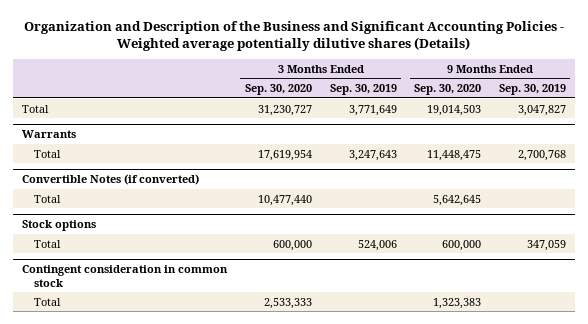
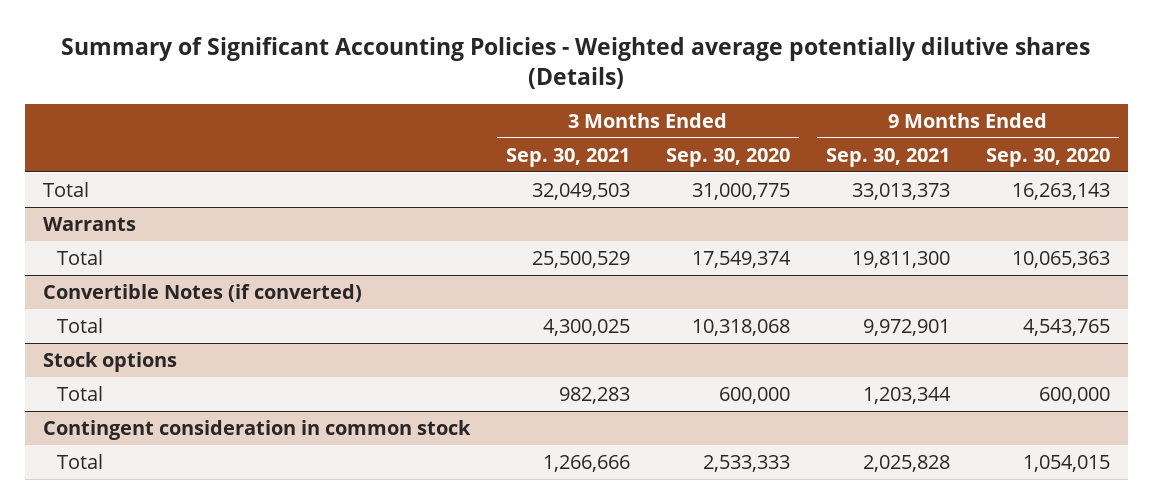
- Organization and Description of the Business and Significant Accounting Policies - Weighted average potentially dilutive shares (Details)
+ Summary of Significant Accounting Policies - Weighted average potentially dilutive shares (Details)
- | 3 Months Ended Sep. 30, 2020 | 3 Months Ended Sep. 30, 2019 | 9 Months Ended Sep. 30, 2020 | 9 Months Ended Sep. 30, 2019
+ | 3 Months Ended Sep. 30, 2021 | 3 Months Ended Sep. 30, 2020 | 9 Months Ended Sep. 30, 2021 | 9 Months Ended Sep. 30, 2020
- Total | 31,230,727 | 3,771,649 | 19,014,503 | 3,047,827
+ Total | 32,049,503 | 31,000,775 | 33,013,373 | 16,263,143
@ Warrants
- Total | 17,619,954 | 3,247,643 | 11,448,475 | 2,700,768
+ Total | 25,500,529 | 17,549,374 | 19,811,300 | 10,065,363
@ Convertible Notes (if converted)
- Total | 10,477,440 | | 5,642,645 |
+ Total | 4,300,025 | 10,318,068 | 9,972,901 | 4,543,765
@ Contingent consideration in common stock
- Total | 2,533,333 | | 1,323,383 |
+ Total | 1,266,666 | 2,533,333 | 2,025,828 | 1,054,015

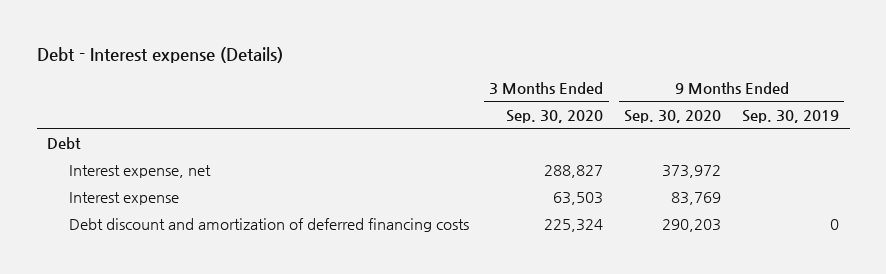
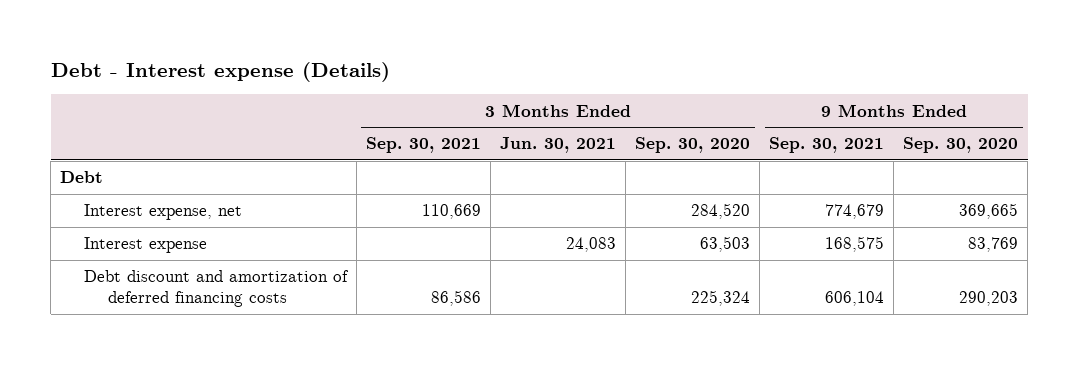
- | 3 Months Ended Sep. 30, 2020 | 9 Months Ended Sep. 30, 2020 | 9 Months Ended Sep. 30, 2019
+ | 3 Months Ended Sep. 30, 2021 | 3 Months Ended Jun. 30, 2021 | 3 Months Ended Sep. 30, 2020 | 9 Months Ended Sep. 30, 2021 | 9 Months Ended Sep. 30, 2020
- Interest expense, net | 288,827 | 373,972 |
+ Interest expense, net | 110,669 | | 284,520 | 774,679 | 369,665

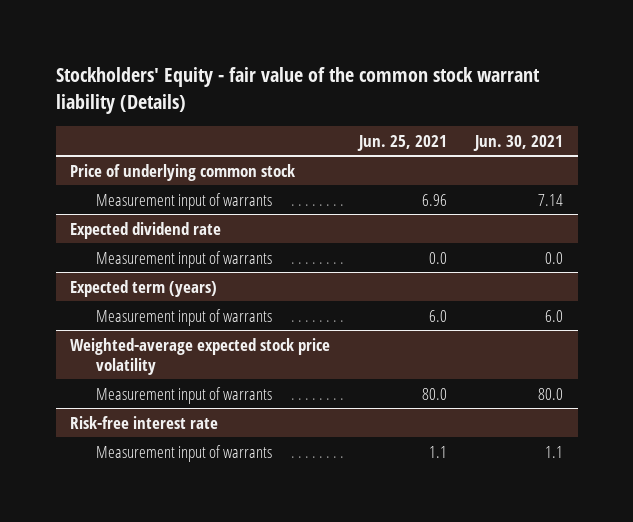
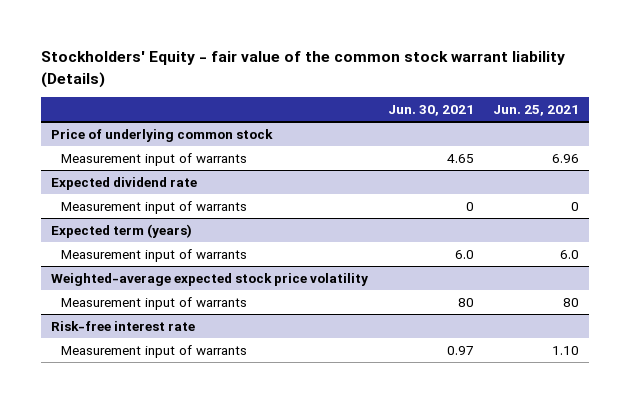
- | Jun. 25, 2021 | Jun. 30, 2021
+ | Jun. 30, 2021 | Jun. 25, 2021
@ Price of underlying common stock
- Measurement input of warrants | 6.96 | 7.14
+ Measurement input of warrants | 4.65 | 6.96
@ Expected dividend rate
- Measurement input of warrants | 0.0 | 0.0
+ Measurement input of warrants | 0 | 0
@ Weighted-average expected stock price volatility
- Measurement input of warrants | 80.0 | 80.0
+ Measurement input of warrants | 80 | 80
@ Risk-free interest rate
- Measurement input of warrants | 1.1 | 1.1
+ Measurement input of warrants | 0.97 | 1.10

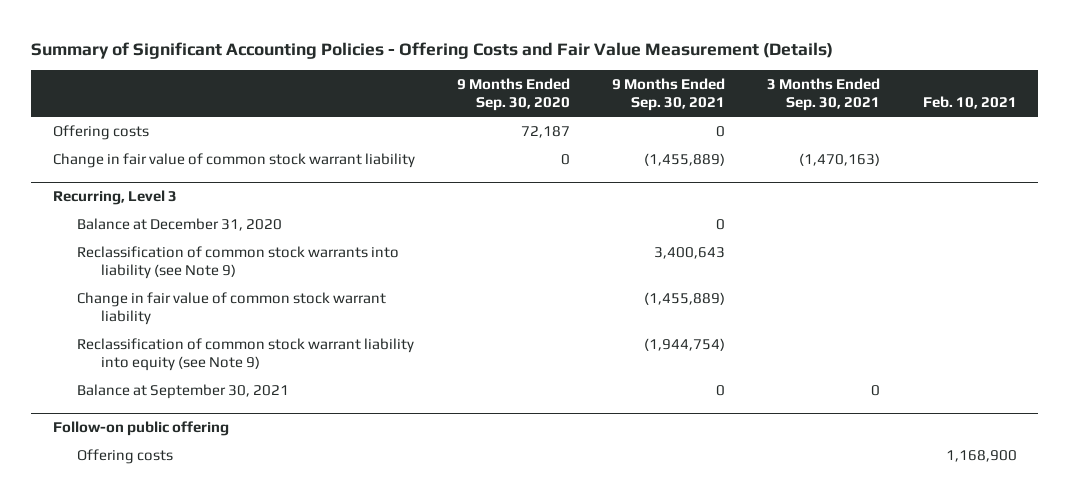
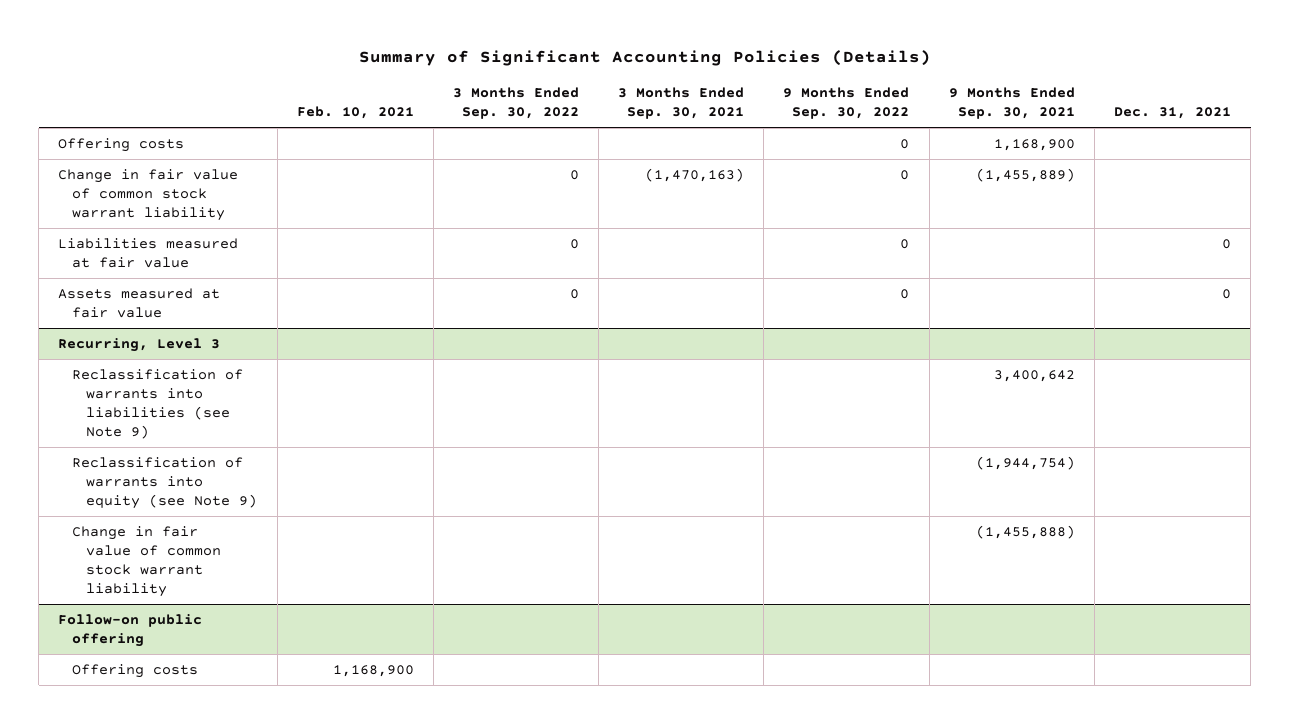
- Summary of Significant Accounting Policies - Offering Costs and Fair Value Measurement (Details)
+ Summary of Significant Accounting Policies (Details)
- | 9 Months Ended Sep. 30, 2020 | 9 Months Ended Sep. 30, 2021 | 3 Months Ended Sep. 30, 2021 | Feb. 10, 2021
+ | Feb. 10, 2021 | 3 Months Ended Sep. 30, 2022 | 3 Months Ended Sep. 30, 2021 | 9 Months Ended Sep. 30, 2022 | 9 Months Ended Sep. 30, 2021 | Dec. 31, 2021
- Offering costs | 72,187 | 0 | |
+ Offering costs | | | | 0 | 1,168,900 |
+ Liabilities measured at fair value | | 0 | | 0 | | 0
+ Assets measured at fair value | | 0 | | 0 | | 0
@ Recurring, Level 3
- Balance at December 31, 2020 | | 0 | |
- Reclassification of common stock warrants into liability (see Note 9) | | 3,400,643 | |
- Change in fair value of common stock warrant liability | | (1,455,889) | |
- Reclassification of common stock warrant liability into equity (see Note 9) | | (1,944,754) | |
- Balance at September 30, 2021 | | 0 | 0 |
+ Reclassification of warrants into liabilities (see Note 9) | | | | | 3,400,642 |
+ Reclassification of warrants into equity (see Note 9) | | | | | (1,944,754) |
+ Change in fair value of common stock warrant liability | | | | | (1,455,888) |

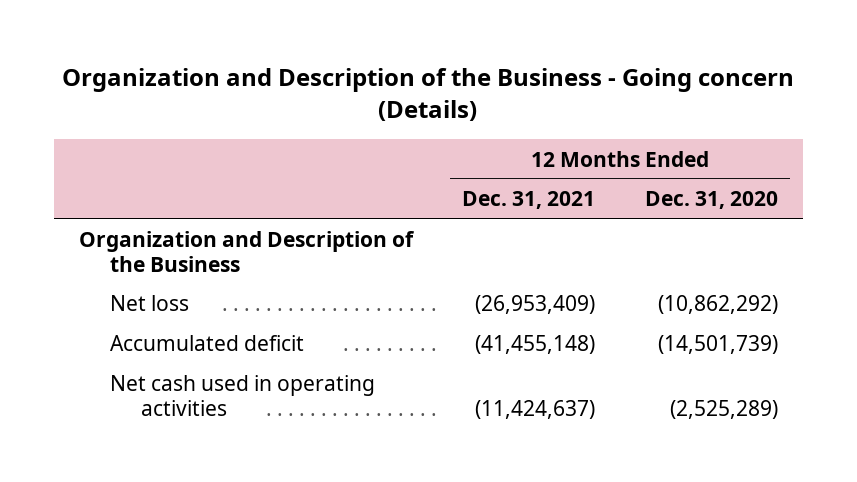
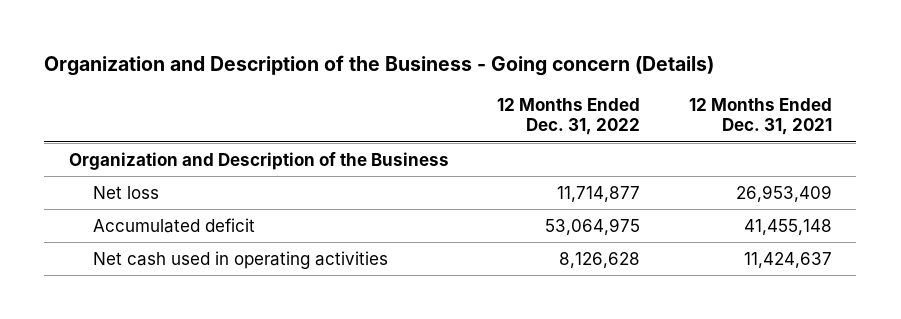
- | 12 Months Ended Dec. 31, 2021 | 12 Months Ended Dec. 31, 2020
+ | 12 Months Ended Dec. 31, 2022 | 12 Months Ended Dec. 31, 2021
- Net loss | (26,953,409) | (10,862,292)
- Accumulated deficit | (41,455,148) | (14,501,739)
- Net cash used in operating activities | (11,424,637) | (2,525,289)
+ Net loss | 11,714,877 | 26,953,409
+ Accumulated deficit | 53,064,975 | 41,455,148
+ Net cash used in operating activities | 8,126,628 | 11,424,637

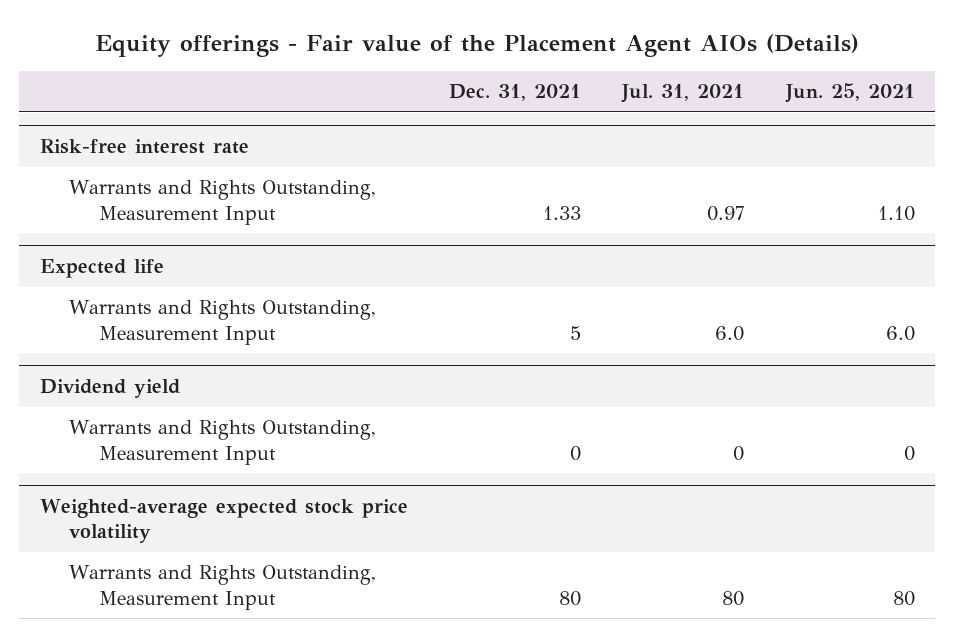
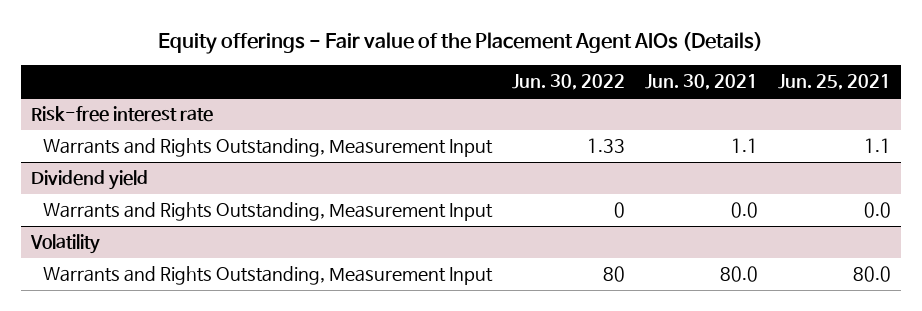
- | Dec. 31, 2021 | Jul. 31, 2021 | Jun. 25, 2021
+ | Jun. 30, 2022 | Jun. 30, 2021 | Jun. 25, 2021
@ Risk-free interest rate
- Warrants and Rights Outstanding, Measurement Input | 1.33 | 0.97 | 1.10
- Expected life
- Warrants and Rights Outstanding, Measurement Input | 5 | 6.0 | 6.0
@ Risk-free interest rate
+ Warrants and Rights Outstanding, Measurement Input | 1.33 | 1.1 | 1.1
@ Dividend yield
- Warrants and Rights Outstanding, Measurement Input | 0 | 0 | 0
- Weighted-average expected stock price volatility
- Warrants and Rights Outstanding, Measurement Input | 80 | 80 | 80
@ Dividend yield
+ Warrants and Rights Outstanding, Measurement Input | 0 | 0.0 | 0.0
+ Volatility
+ Warrants and Rights Outstanding, Measurement Input | 80 | 80.0 | 80.0

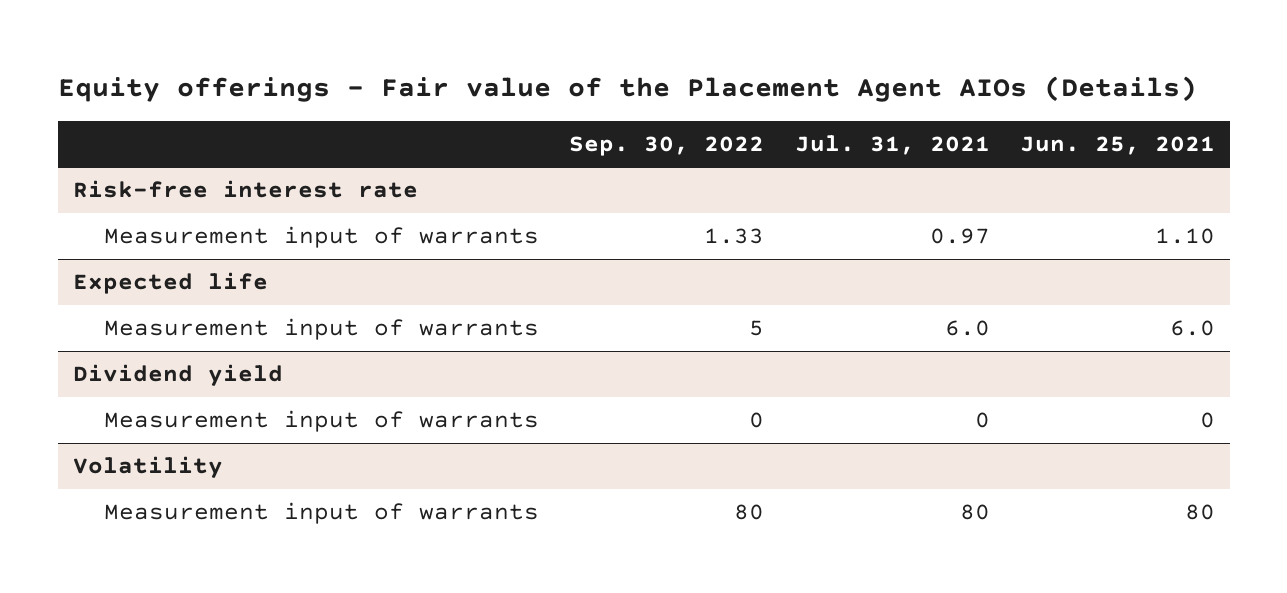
- | Jun. 30, 2022 | Jun. 30, 2021 | Jun. 25, 2021
+ | Sep. 30, 2022 | Jul. 31, 2021 | Jun. 25, 2021
@ Risk-free interest rate
- Warrants and Rights Outstanding, Measurement Input | 1.33 | 1.1 | 1.1
+ Measurement input of warrants | 1.33 | 0.97 | 1.10
+ Expected life
+ Measurement input of warrants | 5 | 6.0 | 6.0
@ Dividend yield
- Warrants and Rights Outstanding, Measurement Input | 0 | 0.0 | 0.0
+ Measurement input of warrants | 0 | 0 | 0
@ Volatility
- Warrants and Rights Outstanding, Measurement Input | 80 | 80.0 | 80.0
+ Measurement input of warrants | 80 | 80 | 80

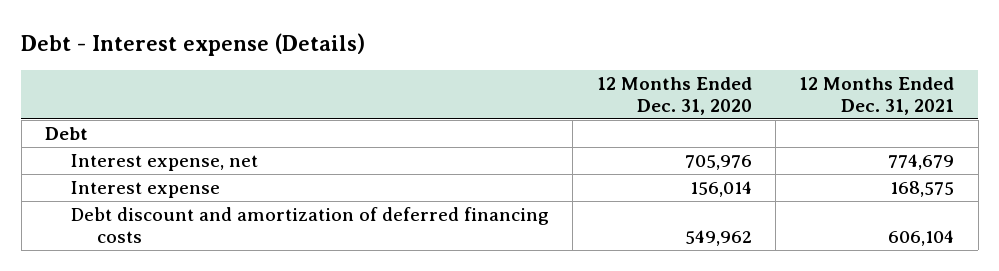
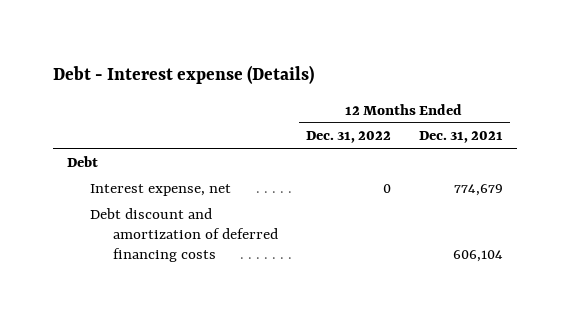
- | 12 Months Ended Dec. 31, 2020 | 12 Months Ended Dec. 31, 2021
+ | 12 Months Ended Dec. 31, 2022 | 12 Months Ended Dec. 31, 2021
- Interest expense | 156,014 | 168,575

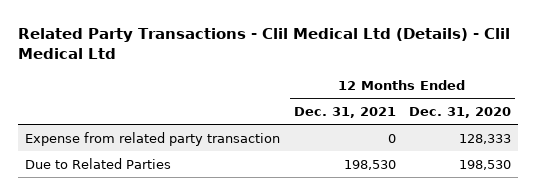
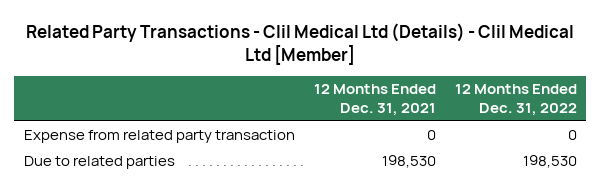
- Related Party Transactions - Clil Medical Ltd (Details) - Clil Medical Ltd
+ Related Party Transactions - Clil Medical Ltd (Details) - Clil Medical Ltd [Member]
- | 12 Months Ended Dec. 31, 2021 | 12 Months Ended Dec. 31, 2020
+ | 12 Months Ended Dec. 31, 2021 | 12 Months Ended Dec. 31, 2022
- Due to Related Parties | 198,530 | 198,530
+ Due to related parties | 198,530 | 198,530

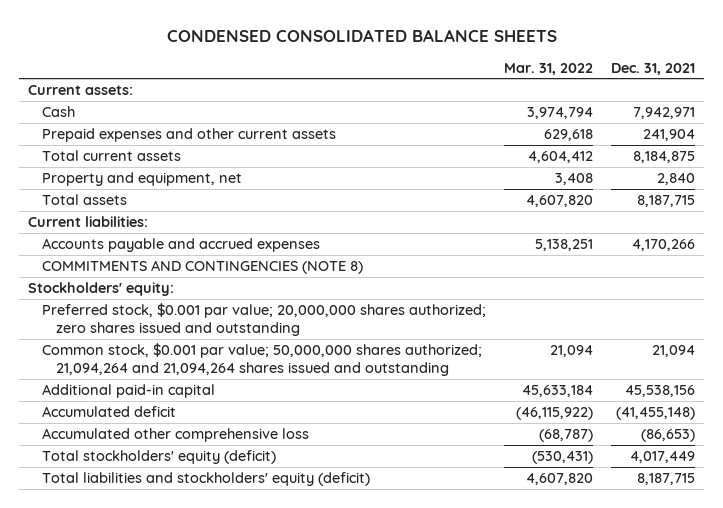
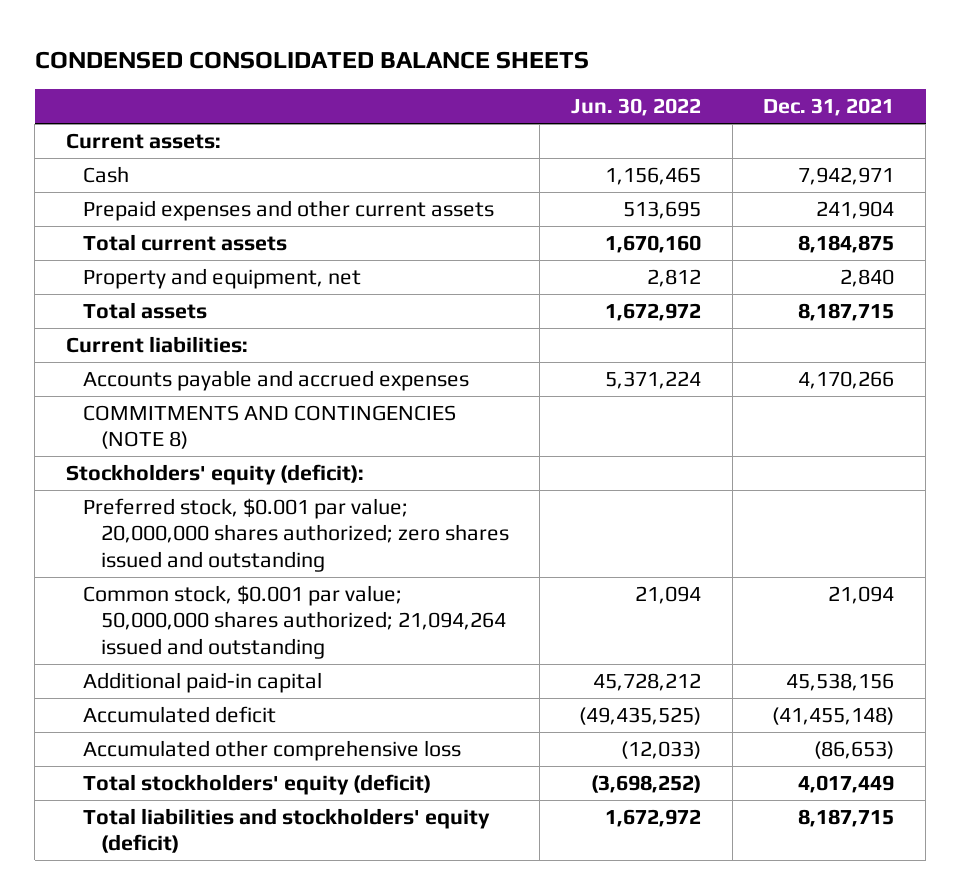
- | Mar. 31, 2022 | Dec. 31, 2021
+ | Jun. 30, 2022 | Dec. 31, 2021
- Stockholders' equity:
+ Stockholders' equity (deficit):
- Common stock, $0.001 par value; 50,000,000 shares authorized; 21,094,264 and 21,094,264 shares issued and outstanding | 21,094 | 21,094
+ Common stock, $0.001 par value; 50,000,000 shares authorized; 21,094,264 issued and outstanding | 21,094 | 21,094

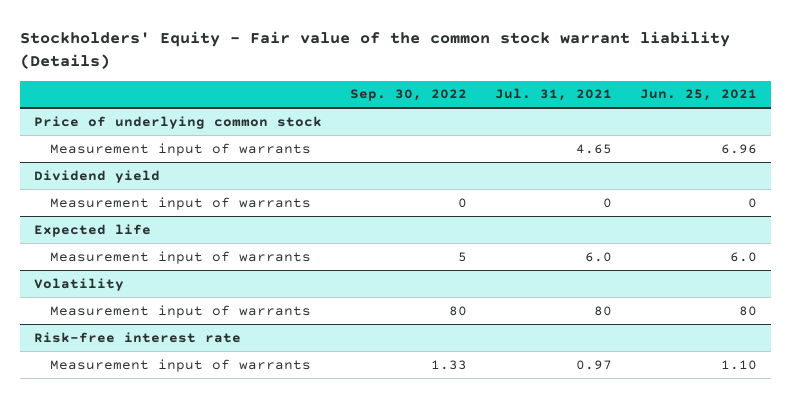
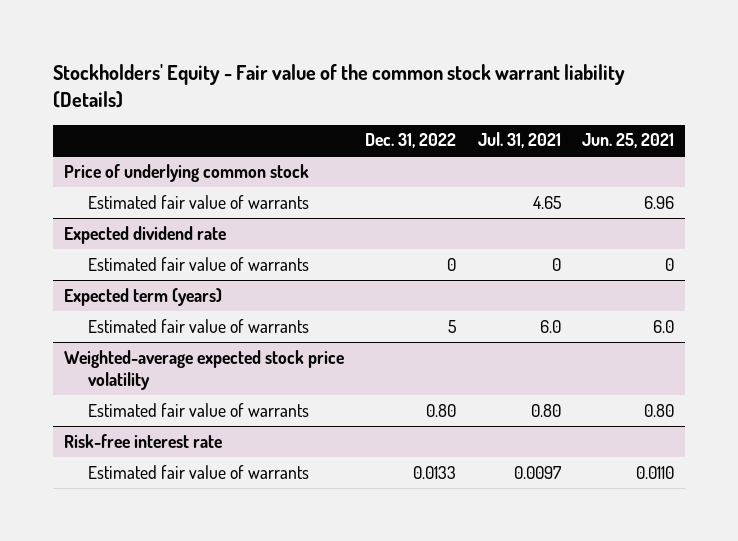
- | Sep. 30, 2022 | Jul. 31, 2021 | Jun. 25, 2021
+ | Dec. 31, 2022 | Jul. 31, 2021 | Jun. 25, 2021
@ Price of underlying common stock
- Measurement input of warrants | | 4.65 | 6.96
- Dividend yield
- Measurement input of warrants | 0 | 0 | 0
- Expected life
- Measurement input of warrants | 5 | 6.0 | 6.0
- Volatility
- Measurement input of warrants | 80 | 80 | 80
@ Price of underlying common stock
+ Estimated fair value of warrants | | 4.65 | 6.96
+ Expected dividend rate
+ Estimated fair value of warrants | 0 | 0 | 0
+ Expected term (years)
+ Estimated fair value of warrants | 5 | 6.0 | 6.0
+ Weighted-average expected stock price volatility
+ Estimated fair value of warrants | 0.80 | 0.80 | 0.80
@ Risk-free interest rate
- Measurement input of warrants | 1.33 | 0.97 | 1.10
+ Estimated fair value of warrants | 0.0133 | 0.0097 | 0.0110

